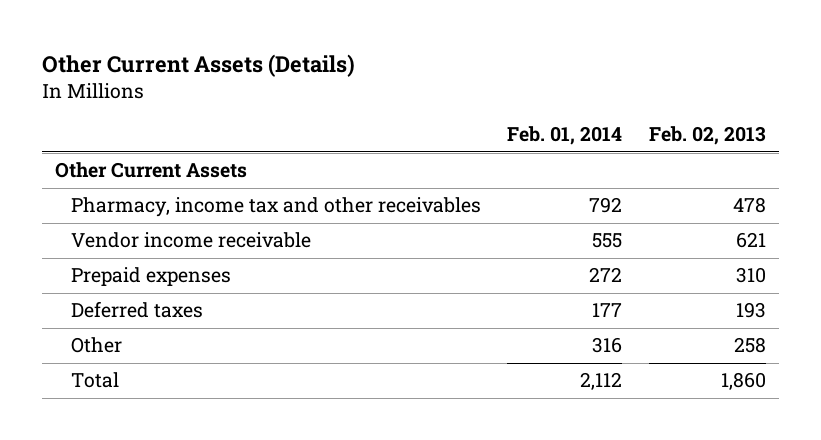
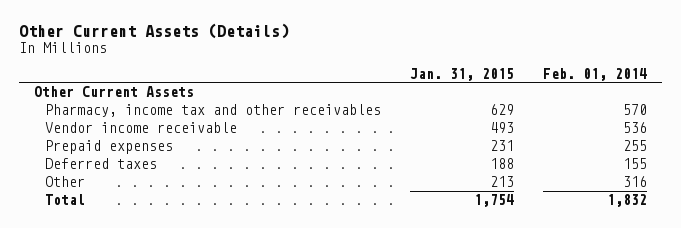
- | Feb. 01, 2014 | Feb. 02, 2013
+ | Jan. 31, 2015 | Feb. 01, 2014
- Pharmacy, income tax and other receivables | 792 | 478
- Vendor income receivable | 555 | 621
- Prepaid expenses | 272 | 310
- Deferred taxes | 177 | 193
+ Pharmacy, income tax and other receivables | 629 | 570
+ Vendor income receivable | 493 | 536
+ Prepaid expenses | 231 | 255
+ Deferred taxes | 188 | 155
- Total | 2,112 | 1,860
+ Total | 1,754 | 1,832

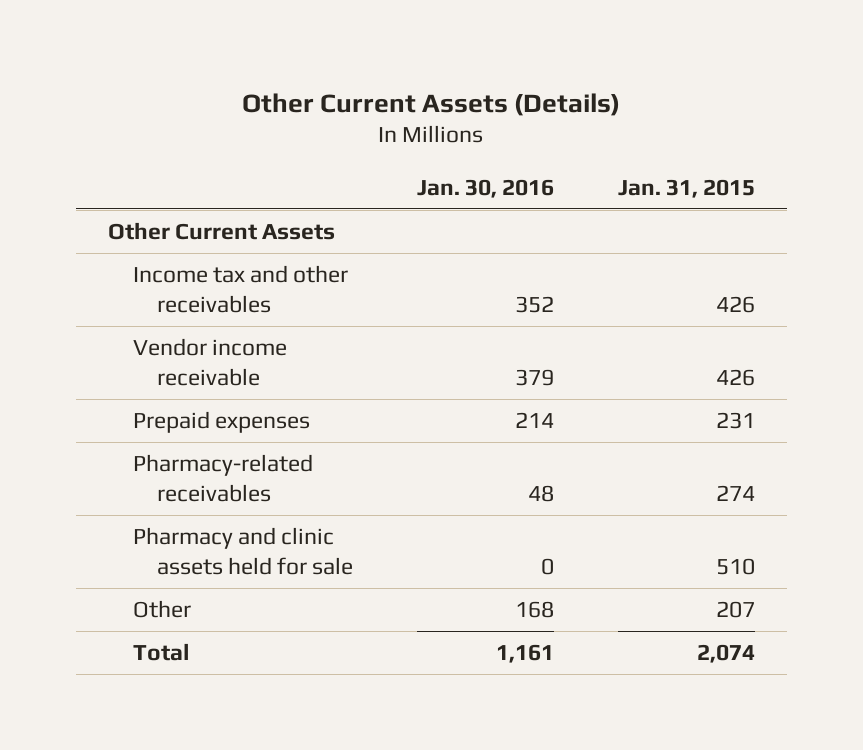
- | Jan. 31, 2015 | Feb. 01, 2014
+ | Jan. 30, 2016 | Jan. 31, 2015
- Pharmacy, income tax and other receivables | 629 | 570
- Vendor income receivable | 493 | 536
+ Income tax and other receivables | 352 | 426
+ Vendor income receivable | 379 | 426
- Deferred taxes | 188 | 155
- Other | 213 | 316
- Total | 1,754 | 1,832
+ Pharmacy-related receivables | 48 | 274
+ Pharmacy and clinic assets held for sale | 0 | 510
+ Other | 168 | 207
+ Total | 1,161 | 2,074

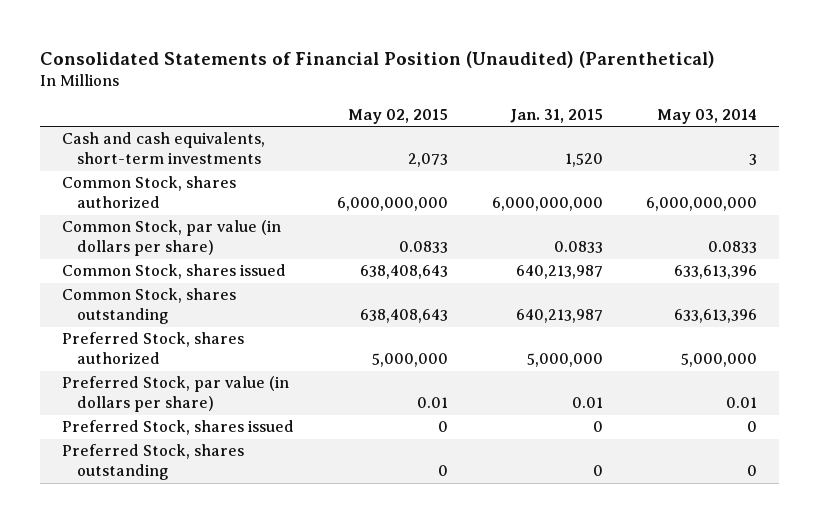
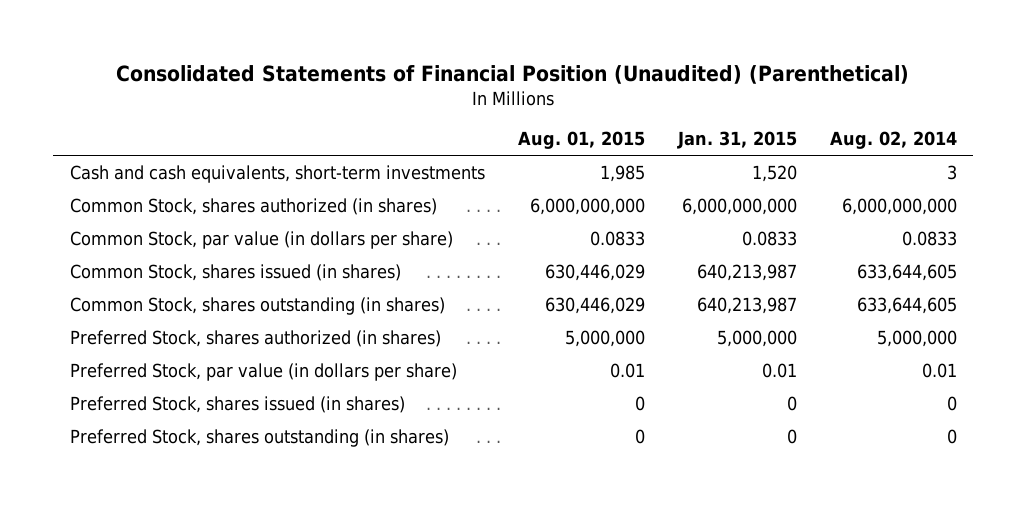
- | May 02, 2015 | Jan. 31, 2015 | May 03, 2014
+ | Aug. 01, 2015 | Jan. 31, 2015 | Aug. 02, 2014
- Common Stock, shares authorized | 6,000,000,000 | 6,000,000,000 | 6,000,000,000
+ Common Stock, shares authorized (in shares) | 6,000,000,000 | 6,000,000,000 | 6,000,000,000
- Common Stock, shares issued | 638,408,643 | 640,213,987 | 633,613,396
- Common Stock, shares outstanding | 638,408,643 | 640,213,987 | 633,613,396
- Preferred Stock, shares authorized | 5,000,000 | 5,000,000 | 5,000,000
+ Common Stock, shares issued (in shares) | 630,446,029 | 640,213,987 | 633,644,605
+ Common Stock, shares outstanding (in shares) | 630,446,029 | 640,213,987 | 633,644,605
+ Preferred Stock, shares authorized (in shares) | 5,000,000 | 5,000,000 | 5,000,000
- Preferred Stock, shares issued | 0 | 0 | 0
- Preferred Stock, shares outstanding | 0 | 0 | 0
+ Preferred Stock, shares issued (in shares) | 0 | 0 | 0
+ Preferred Stock, shares outstanding (in shares) | 0 | 0 | 0

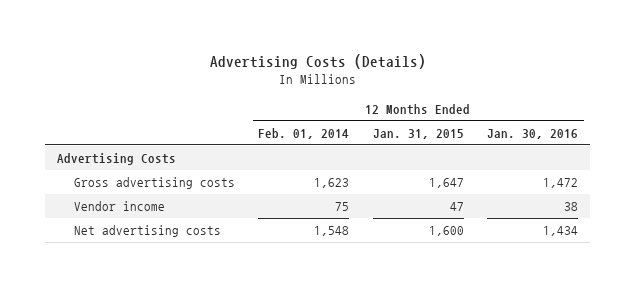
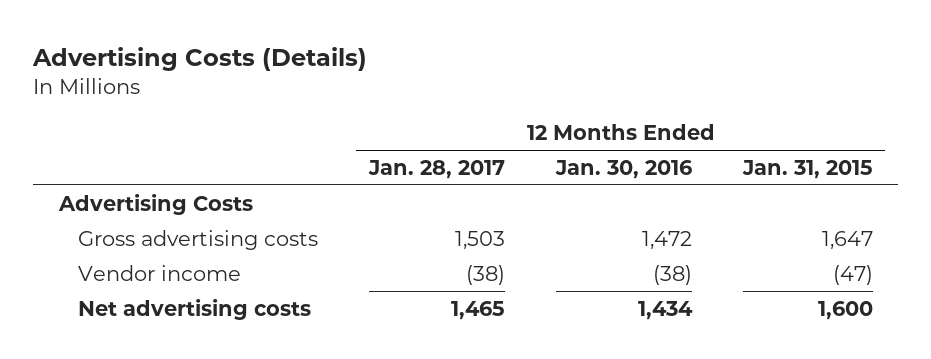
- | 12 Months Ended Feb. 01, 2014 | 12 Months Ended Jan. 31, 2015 | 12 Months Ended Jan. 30, 2016
+ | 12 Months Ended Jan. 28, 2017 | 12 Months Ended Jan. 30, 2016 | 12 Months Ended Jan. 31, 2015
- Vendor income | 75 | 47 | 38
+ Vendor income | (38) | (38) | (47)

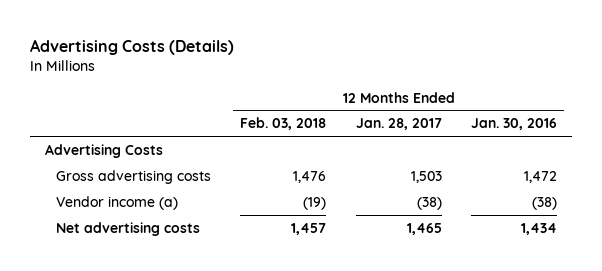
- | 12 Months Ended Jan. 28, 2017 | 12 Months Ended Jan. 30, 2016 | 12 Months Ended Jan. 31, 2015
+ | 12 Months Ended Feb. 03, 2018 | 12 Months Ended Jan. 28, 2017 | 12 Months Ended Jan. 30, 2016
- Vendor income | (38) | (38) | (47)
+ Vendor income (a) | (19) | (38) | (38)

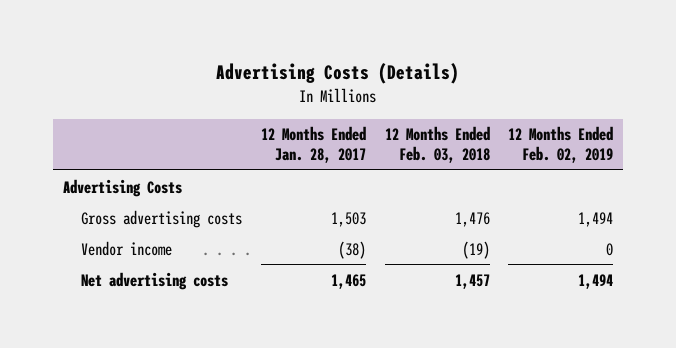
- | 12 Months Ended Feb. 03, 2018 | 12 Months Ended Jan. 28, 2017 | 12 Months Ended Jan. 30, 2016
+ | 12 Months Ended Jan. 28, 2017 | 12 Months Ended Feb. 03, 2018 | 12 Months Ended Feb. 02, 2019
- Vendor income (a) | (19) | (38) | (38)
+ Vendor income | (38) | (19) | 0

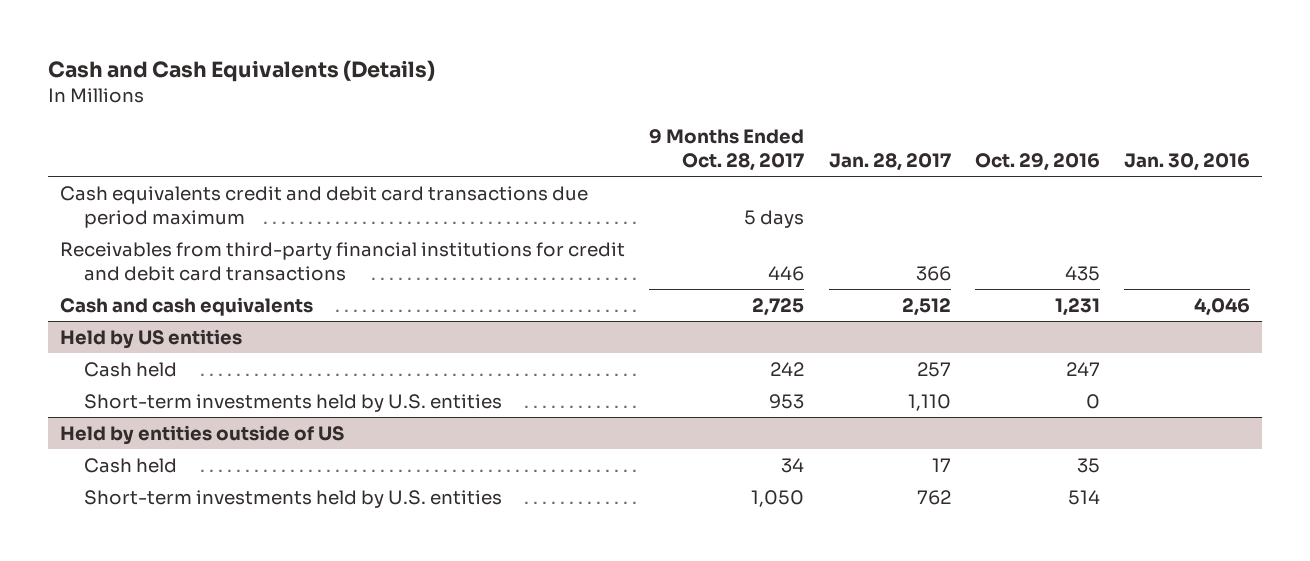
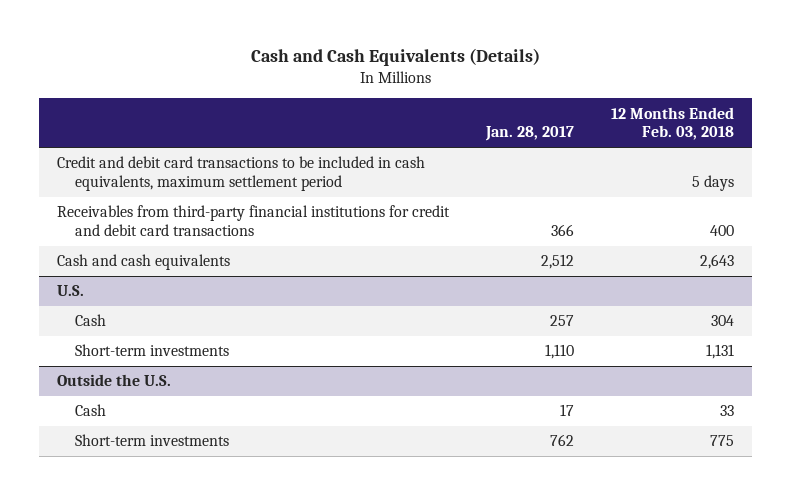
- | 9 Months Ended Oct. 28, 2017 | Jan. 28, 2017 | Oct. 29, 2016 | Jan. 30, 2016
+ | Jan. 28, 2017 | 12 Months Ended Feb. 03, 2018
- Cash equivalents credit and debit card transactions due period maximum | 5 days | | |
+ Credit and debit card transactions to be included in cash equivalents, maximum settlement period | | 5 days
- Held by US entities
- Cash held | 242 | 257 | 247 |
- Short-term investments held by U.S. entities | 953 | 1,110 | 0 |
- Held by entities outside of US
- Cash held | 34 | 17 | 35 |
- Short-term investments held by U.S. entities | 1,050 | 762 | 514 |
+ U.S.
+ Cash | 257 | 304
+ Short-term investments | 1,110 | 1,131
+ Outside the U.S.
+ Cash | 17 | 33
+ Short-term investments | 762 | 775

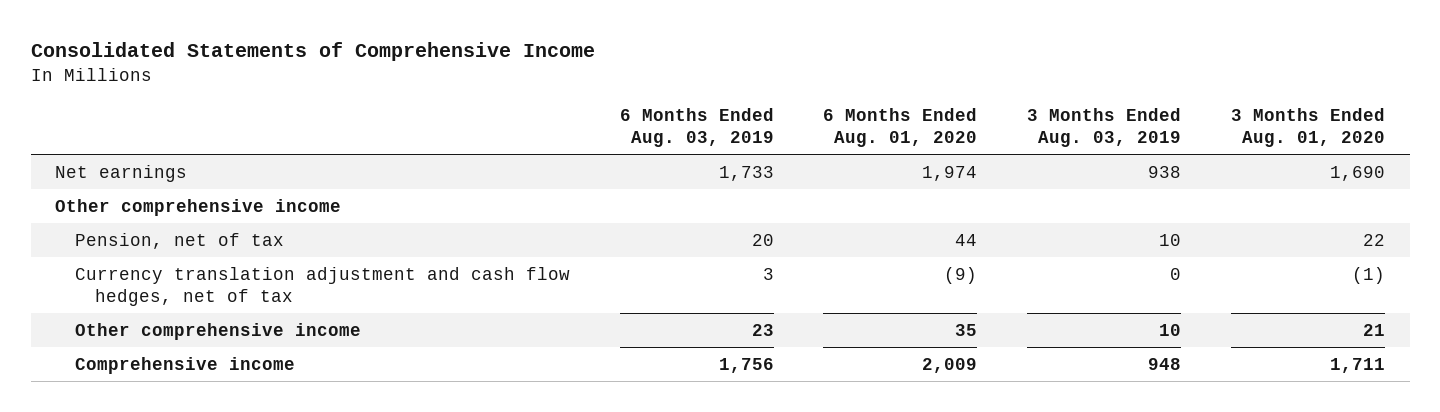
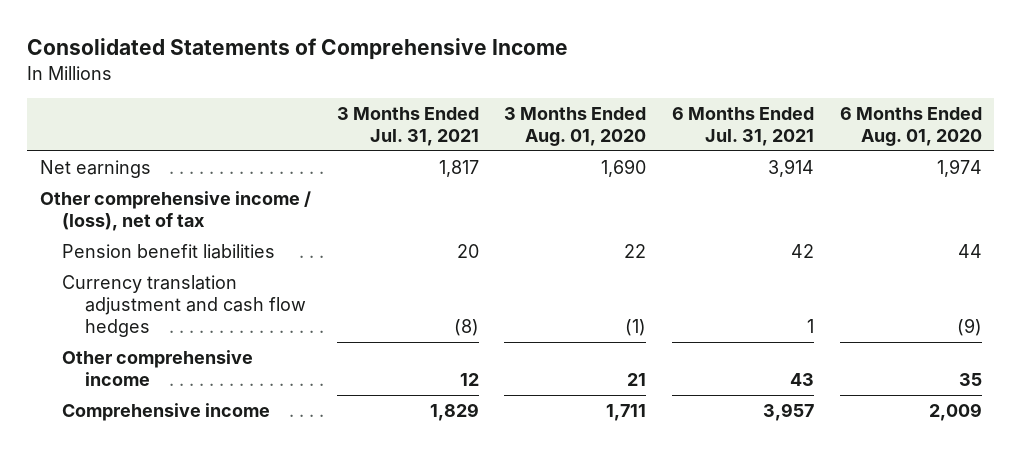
- | 6 Months Ended Aug. 03, 2019 | 6 Months Ended Aug. 01, 2020 | 3 Months Ended Aug. 03, 2019 | 3 Months Ended Aug. 01, 2020
+ | 3 Months Ended Jul. 31, 2021 | 3 Months Ended Aug. 01, 2020 | 6 Months Ended Jul. 31, 2021 | 6 Months Ended Aug. 01, 2020
- Other comprehensive income
- Pension, net of tax | 20 | 44 | 10 | 22
- Currency translation adjustment and cash flow hedges, net of tax | 3 | (9) | 0 | (1)
+ Other comprehensive income / (loss), net of tax
+ Pension benefit liabilities | 20 | 22 | 42 | 44
+ Currency translation adjustment and cash flow hedges | (8) | (1) | 1 | (9)

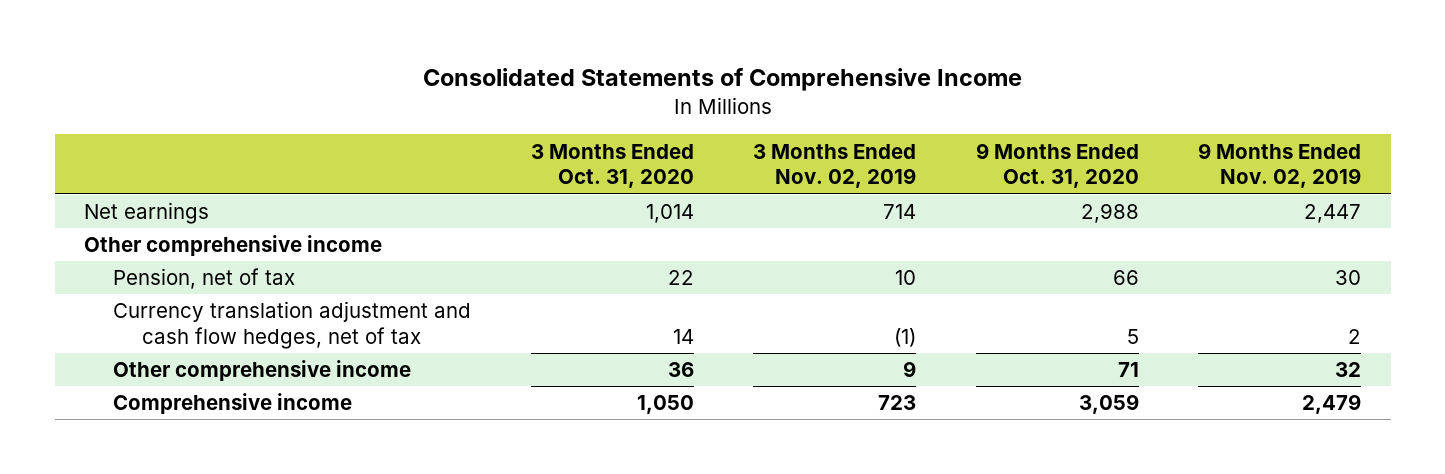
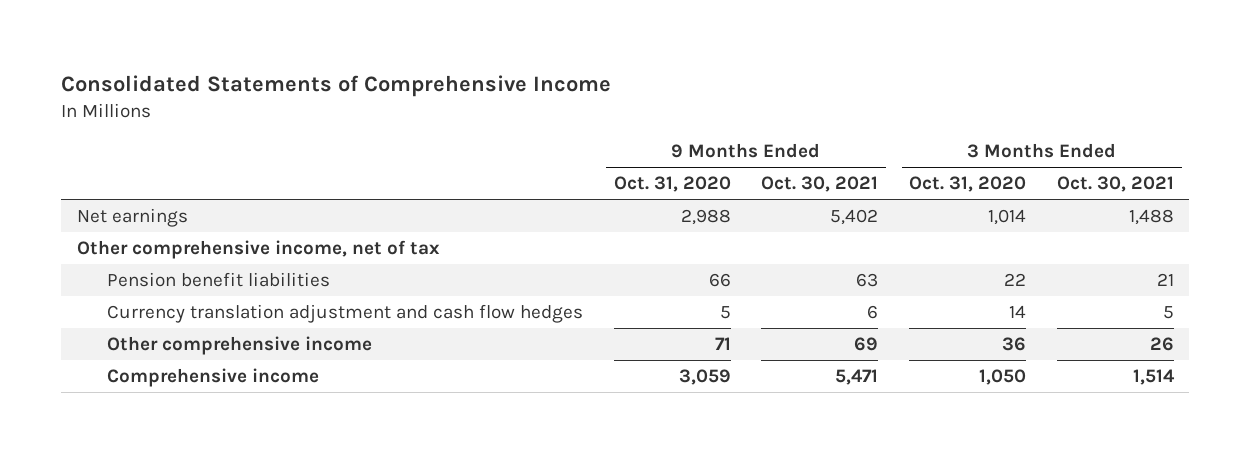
- | 3 Months Ended Oct. 31, 2020 | 3 Months Ended Nov. 02, 2019 | 9 Months Ended Oct. 31, 2020 | 9 Months Ended Nov. 02, 2019
+ | 9 Months Ended Oct. 31, 2020 | 9 Months Ended Oct. 30, 2021 | 3 Months Ended Oct. 31, 2020 | 3 Months Ended Oct. 30, 2021
- Other comprehensive income
- Pension, net of tax | 22 | 10 | 66 | 30
- Currency translation adjustment and cash flow hedges, net of tax | 14 | (1) | 5 | 2
+ Other comprehensive income, net of tax
+ Pension benefit liabilities | 66 | 63 | 22 | 21
+ Currency translation adjustment and cash flow hedges | 5 | 6 | 14 | 5

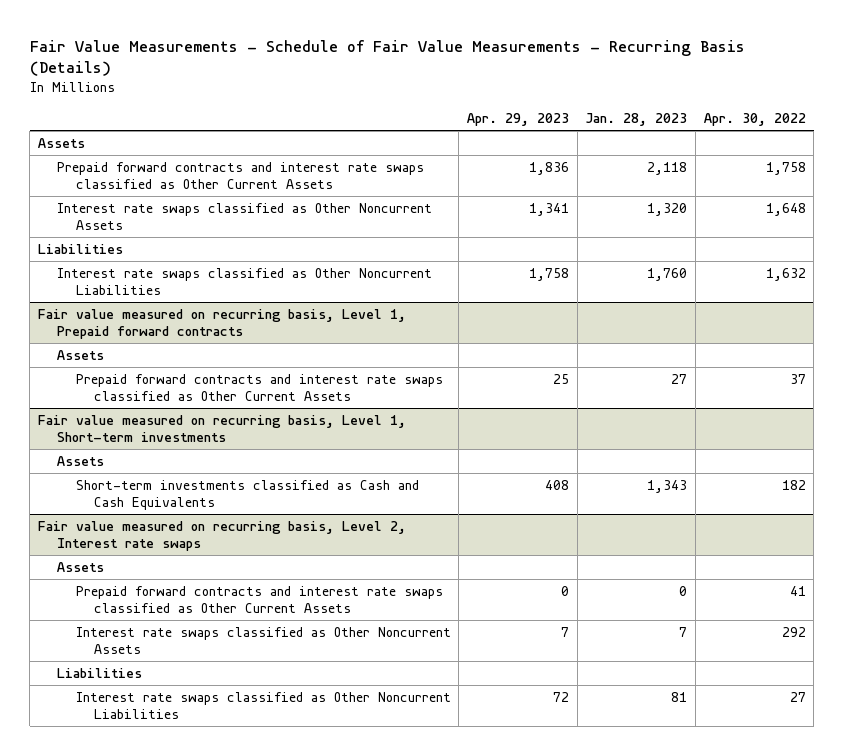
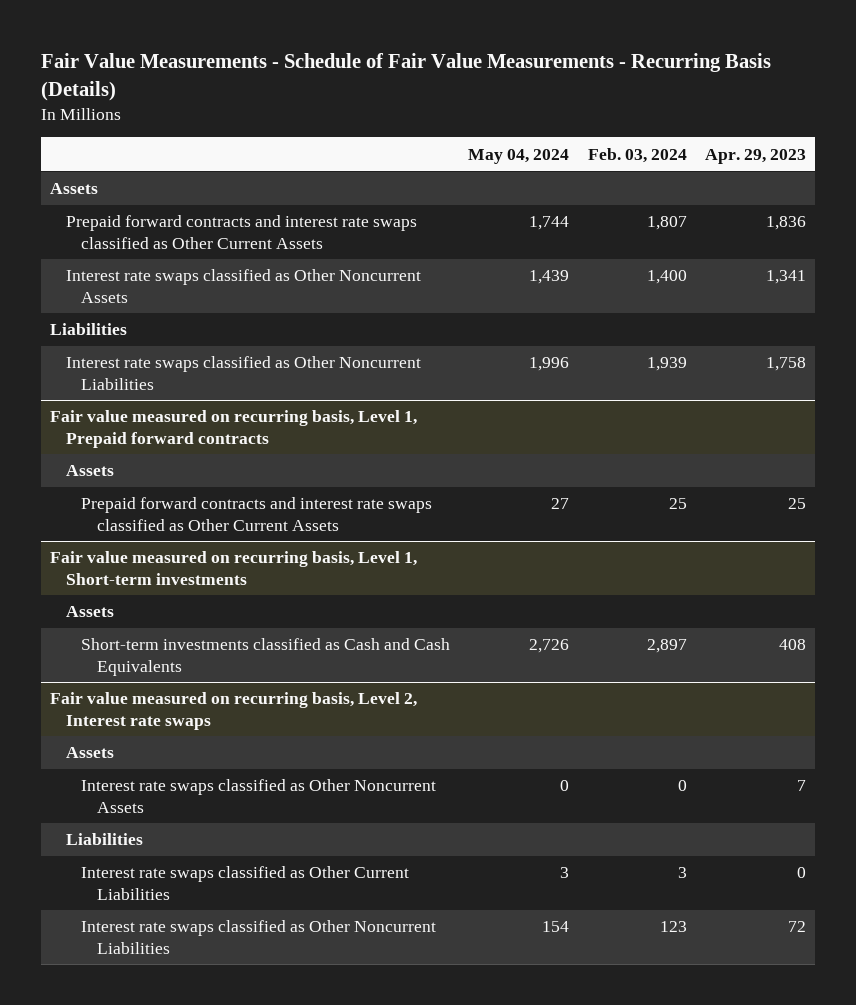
- | Apr. 29, 2023 | Jan. 28, 2023 | Apr. 30, 2022
+ | May 04, 2024 | Feb. 03, 2024 | Apr. 29, 2023
@ Fair value measured on recurring basis, Level 2, Interest rate swaps
- Prepaid forward contracts and interest rate swaps classified as Other Current Assets | 0 | 0 | 41
+ Interest rate swaps classified as Other Current Liabilities | 3 | 3 | 0

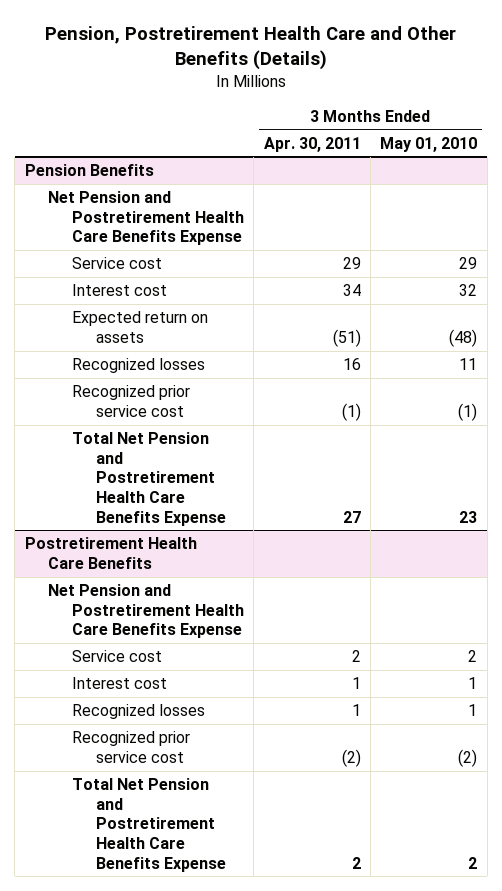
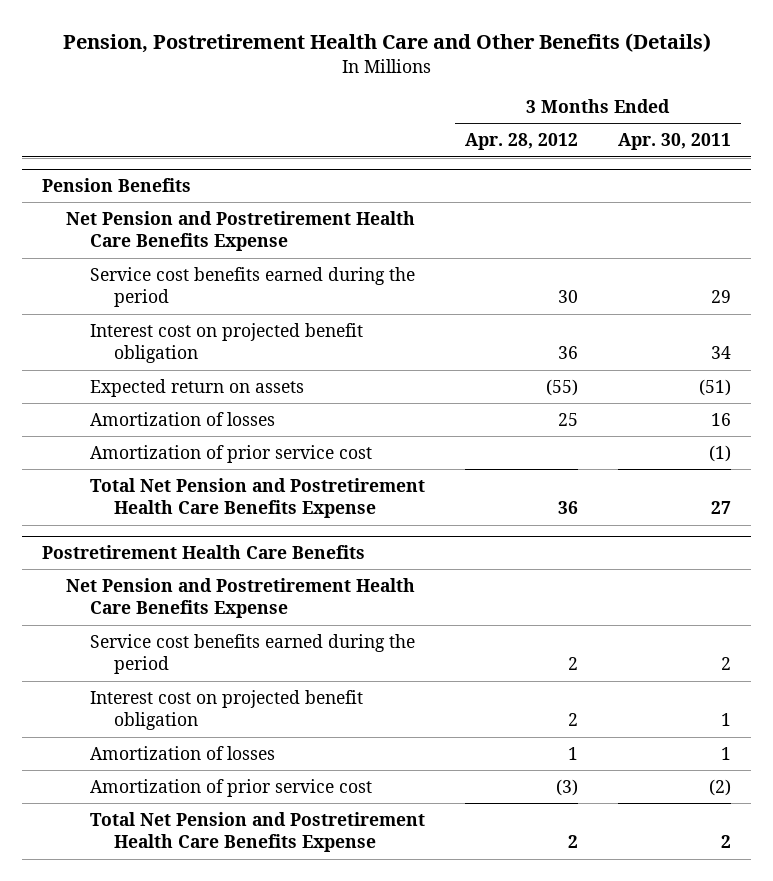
- | 3 Months Ended Apr. 30, 2011 | 3 Months Ended May 01, 2010
+ | 3 Months Ended Apr. 28, 2012 | 3 Months Ended Apr. 30, 2011
@ Pension Benefits
- Service cost | 29 | 29
- Interest cost | 34 | 32
+ Service cost benefits earned during the period | 30 | 29
+ Interest cost on projected benefit obligation | 36 | 34
- Recognized losses | 16 | 11
- Recognized prior service cost | (1) | (1)
+ Amortization of losses | 25 | 16
+ Amortization of prior service cost | | (1)
@ Postretirement Health Care Benefits
- Service cost | 2 | 2
- Interest cost | 1 | 1
- Recognized losses | 1 | 1
- Recognized prior service cost | (2) | (2)
+ Service cost benefits earned during the period | 2 | 2
+ Interest cost on projected benefit obligation | 2 | 1
+ Amortization of losses | 1 | 1
+ Amortization of prior service cost | (3) | (2)

